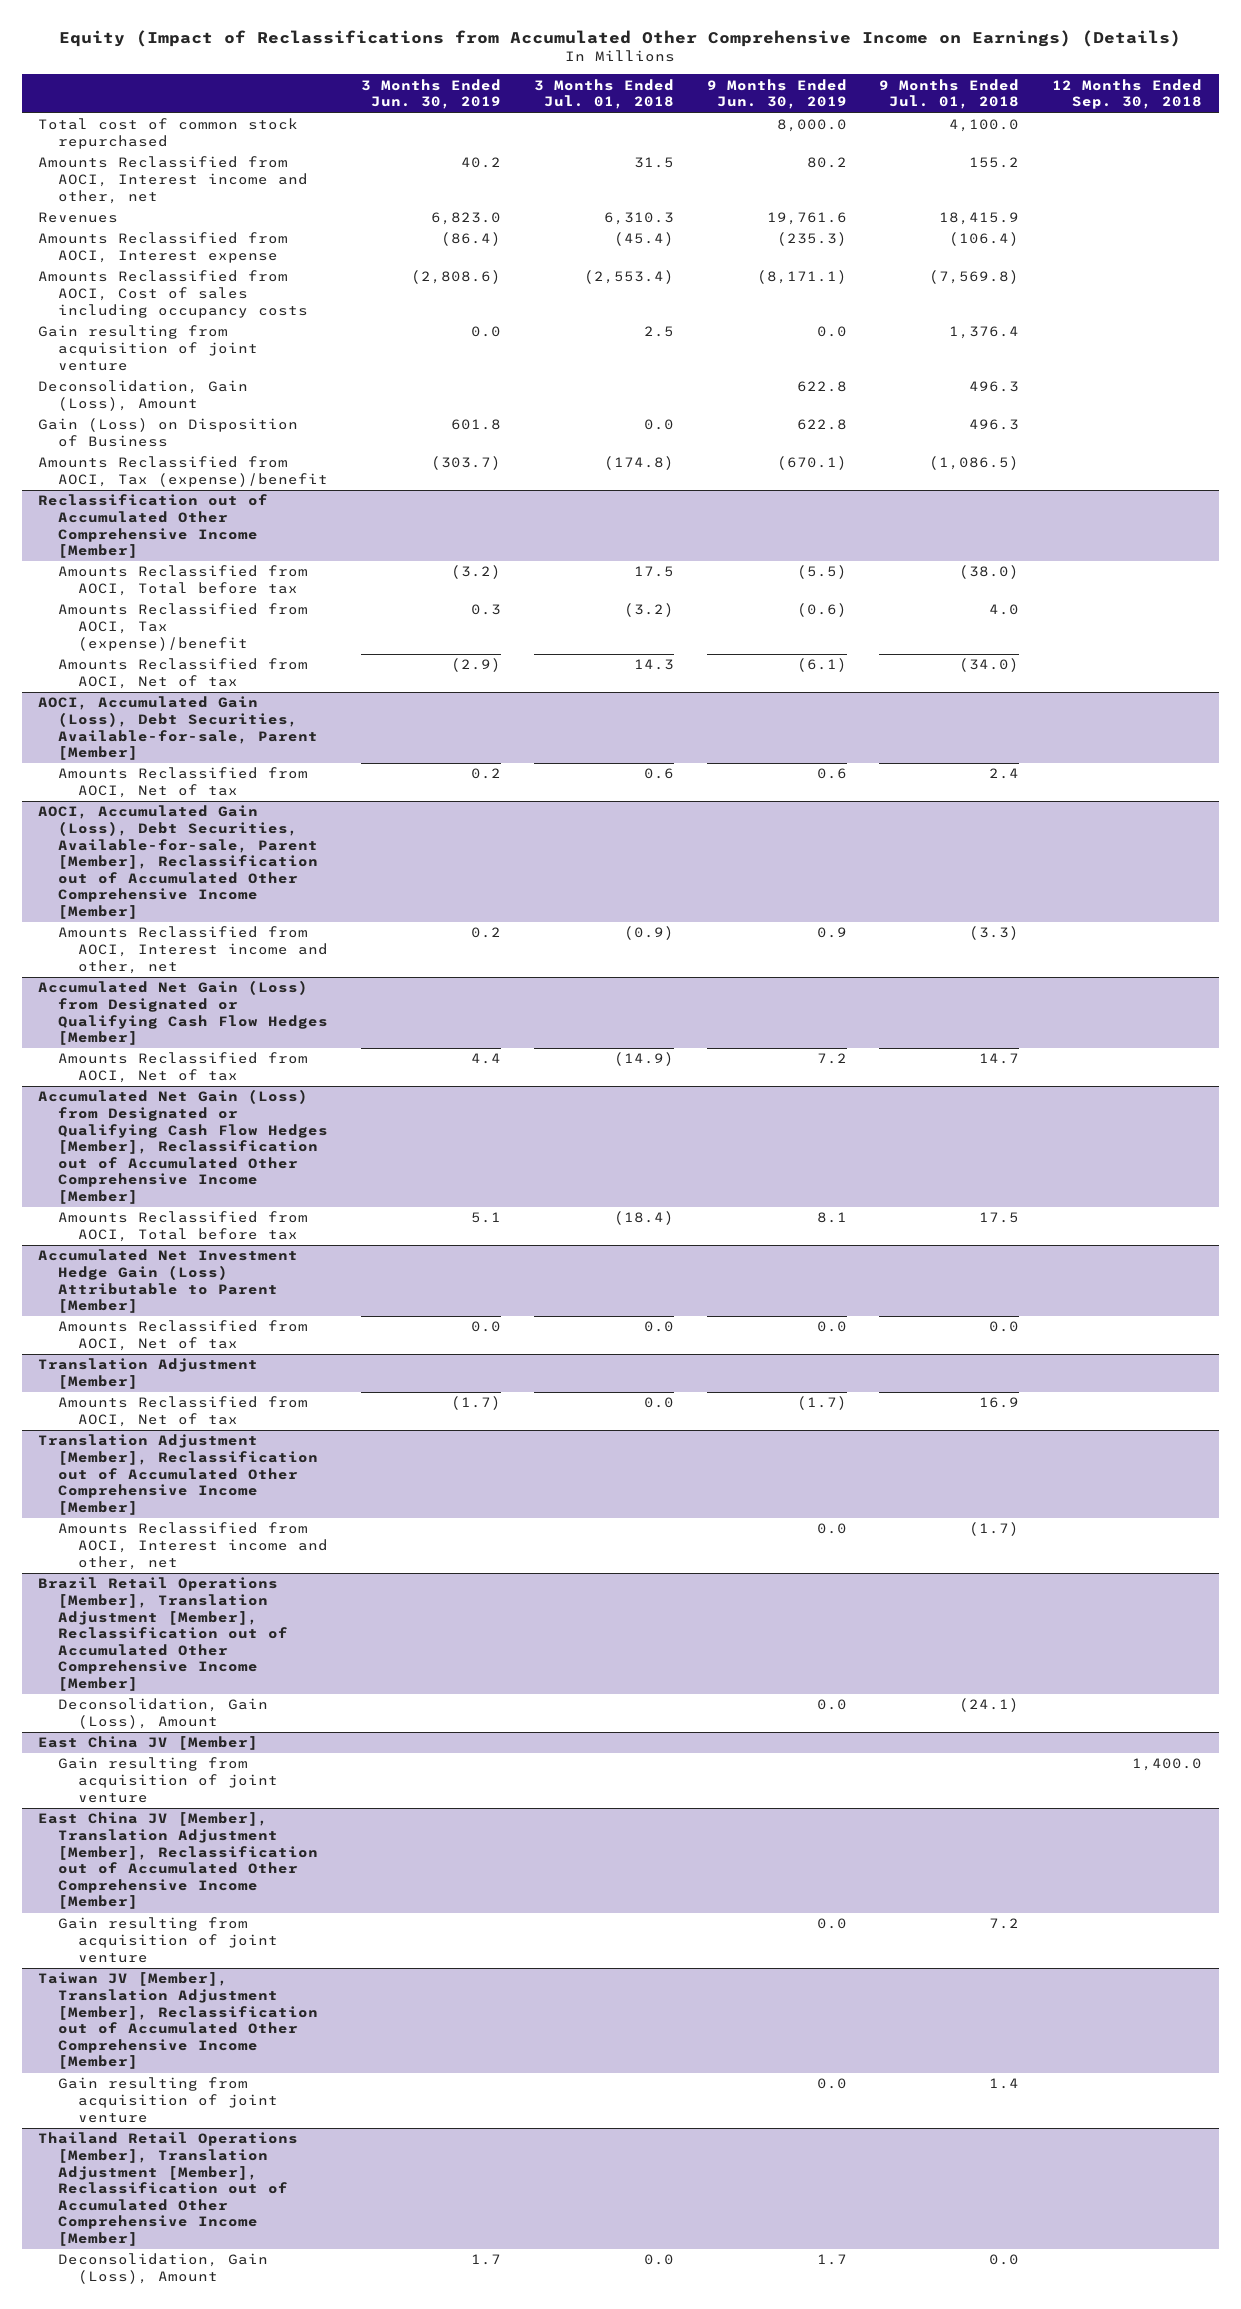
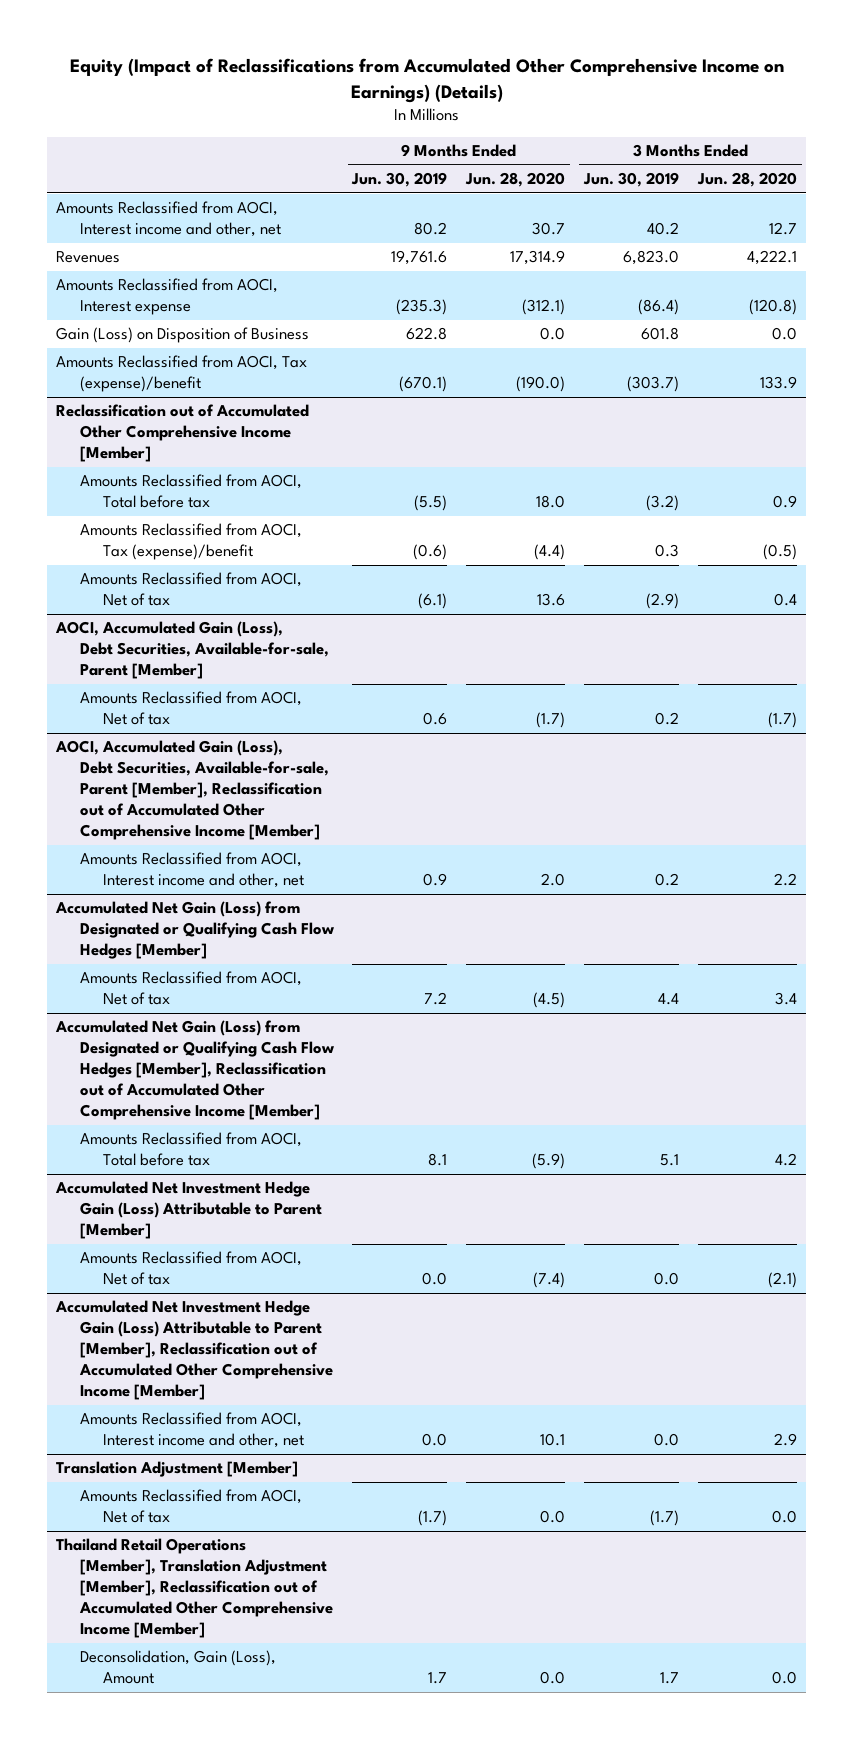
- | 3 Months Ended Jun. 30, 2019 | 3 Months Ended Jul. 01, 2018 | 9 Months Ended Jun. 30, 2019 | 9 Months Ended Jul. 01, 2018 | 12 Months Ended Sep. 30, 2018
+ | 9 Months Ended Jun. 30, 2019 | 9 Months Ended Jun. 28, 2020 | 3 Months Ended Jun. 30, 2019 | 3 Months Ended Jun. 28, 2020
- Total cost of common stock repurchased | | | 8,000.0 | 4,100.0 |
- Amounts Reclassified from AOCI, Cost of sales including occupancy costs | (2,808.6) | (2,553.4) | (8,171.1) | (7,569.8) |
- Gain resulting from acquisition of joint venture | 0.0 | 2.5 | 0.0 | 1,376.4 |
- Deconsolidation, Gain (Loss), Amount | | | 622.8 | 496.3 |
+ Accumulated Net Investment Hedge Gain (Loss) Attributable to Parent [Member], Reclassification out of Accumulated Other Comprehensive Income [Member]
+ Amounts Reclassified from AOCI, Interest income and other, net | 0.0 | 10.1 | 0.0 | 2.9
- Translation Adjustment [Member], Reclassification out of Accumulated Other Comprehensive Income [Member]
- Amounts Reclassified from AOCI, Interest income and other, net | | | 0.0 | (1.7) |
- Brazil Retail Operations [Member], Translation Adjustment [Member], Reclassification out of Accumulated Other Comprehensive Income [Member]
- Deconsolidation, Gain (Loss), Amount | | | 0.0 | (24.1) |
- East China JV [Member]
- Gain resulting from acquisition of joint venture | | | | | 1,400.0
- East China JV [Member], Translation Adjustment [Member], Reclassification out of Accumulated Other Comprehensive Income [Member]
- Gain resulting from acquisition of joint venture | | | 0.0 | 7.2 |
- Taiwan JV [Member], Translation Adjustment [Member], Reclassification out of Accumulated Other Comprehensive Income [Member]
- Gain resulting from acquisition of joint venture | | | 0.0 | 1.4 |

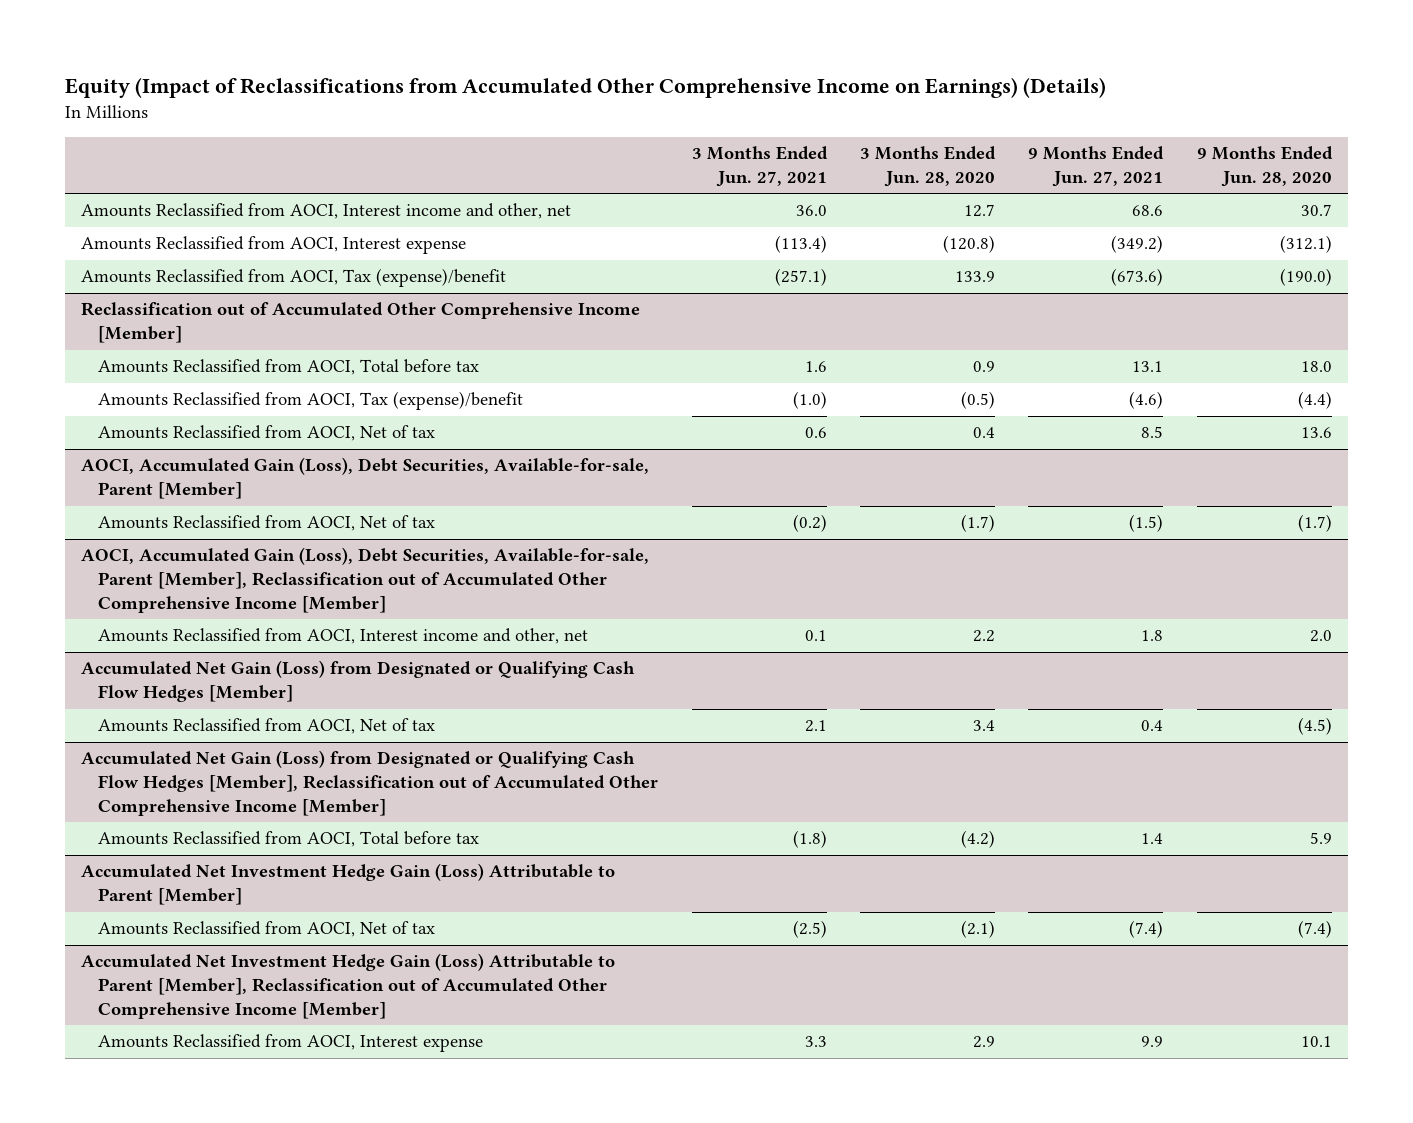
- | 9 Months Ended Jun. 30, 2019 | 9 Months Ended Jun. 28, 2020 | 3 Months Ended Jun. 30, 2019 | 3 Months Ended Jun. 28, 2020
+ | 3 Months Ended Jun. 27, 2021 | 3 Months Ended Jun. 28, 2020 | 9 Months Ended Jun. 27, 2021 | 9 Months Ended Jun. 28, 2020
- Revenues | 19,761.6 | 17,314.9 | 6,823.0 | 4,222.1
- Gain (Loss) on Disposition of Business | 622.8 | 0.0 | 601.8 | 0.0
@ Accumulated Net Gain (Loss) from Designated or Qualifying Cash Flow Hedges [Member], Reclassification out of Accumulated Other Comprehensive Income [Member]
- Amounts Reclassified from AOCI, Total before tax | 8.1 | (5.9) | 5.1 | 4.2
+ Amounts Reclassified from AOCI, Total before tax | (1.8) | (4.2) | 1.4 | 5.9
@ Accumulated Net Investment Hedge Gain (Loss) Attributable to Parent [Member], Reclassification out of Accumulated Other Comprehensive Income [Member]
- Amounts Reclassified from AOCI, Interest income and other, net | 0.0 | 10.1 | 0.0 | 2.9
- Translation Adjustment [Member]
- Amounts Reclassified from AOCI, Net of tax | (1.7) | 0.0 | (1.7) | 0.0
- Thailand Retail Operations [Member], Translation Adjustment [Member], Reclassification out of Accumulated Other Comprehensive Income [Member]
- Deconsolidation, Gain (Loss), Amount | 1.7 | 0.0 | 1.7 | 0.0
@ Accumulated Net Investment Hedge Gain (Loss) Attributable to Parent [Member], Reclassification out of Accumulated Other Comprehensive Income [Member]
+ Amounts Reclassified from AOCI, Interest expense | 3.3 | 2.9 | 9.9 | 10.1

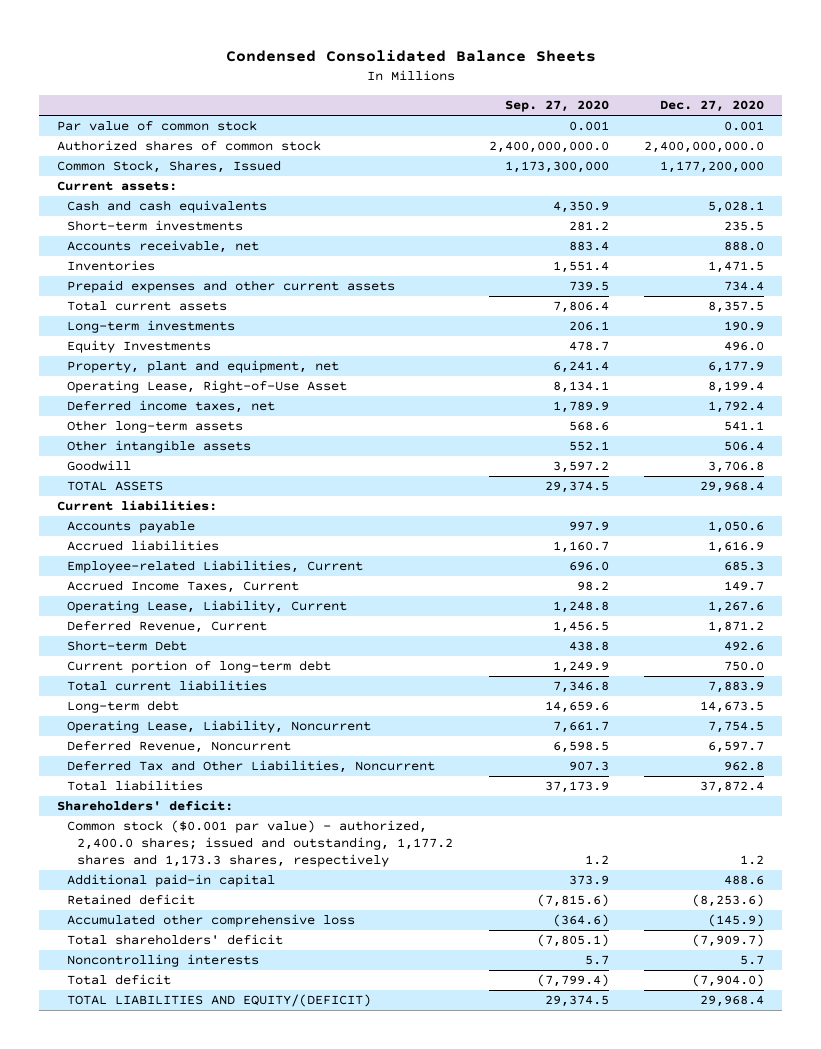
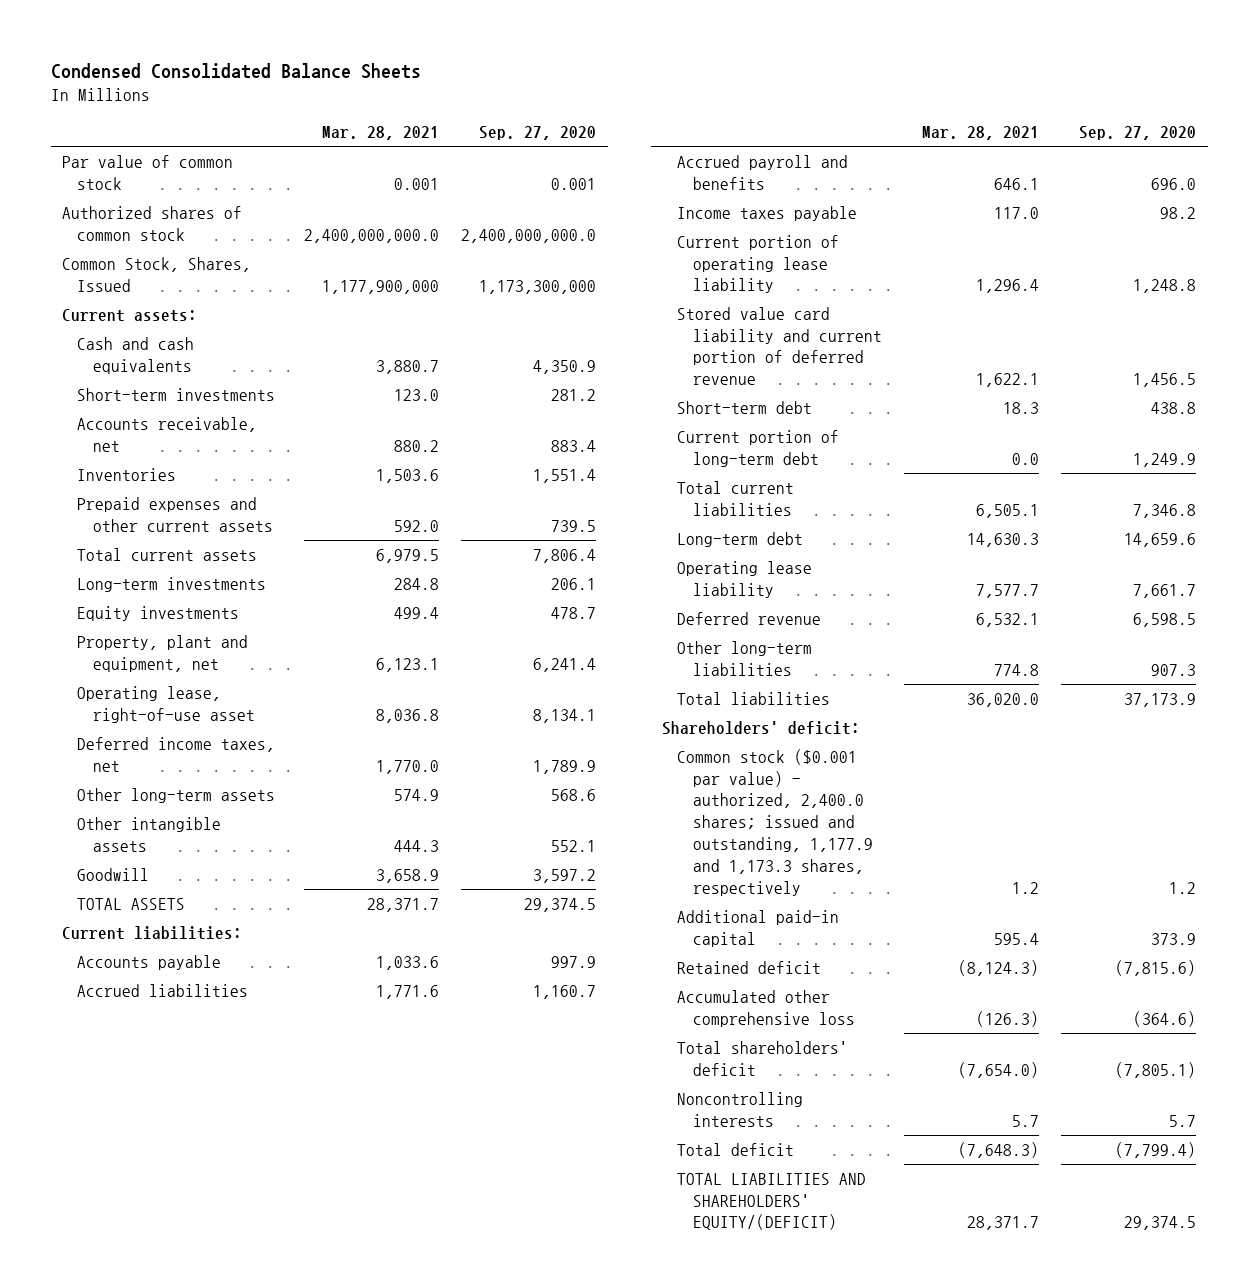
- | Sep. 27, 2020 | Dec. 27, 2020
+ | Mar. 28, 2021 | Sep. 27, 2020
- Equity Investments | 478.7 | 496.0
+ Equity investments | 499.4 | 478.7
- Operating Lease, Right-of-Use Asset | 8,134.1 | 8,199.4
+ Operating lease, right-of-use asset | 8,036.8 | 8,134.1
- Employee-related Liabilities, Current | 696.0 | 685.3
- Accrued Income Taxes, Current | 98.2 | 149.7
- Operating Lease, Liability, Current | 1,248.8 | 1,267.6
- Deferred Revenue, Current | 1,456.5 | 1,871.2
- Short-term Debt | 438.8 | 492.6
+ Accrued payroll and benefits | 646.1 | 696.0
+ Income taxes payable | 117.0 | 98.2
+ Current portion of operating lease liability | 1,296.4 | 1,248.8
+ Stored value card liability and current portion of deferred revenue | 1,622.1 | 1,456.5
+ Short-term debt | 18.3 | 438.8
- Operating Lease, Liability, Noncurrent | 7,661.7 | 7,754.5
- Deferred Revenue, Noncurrent | 6,598.5 | 6,597.7
- Deferred Tax and Other Liabilities, Noncurrent | 907.3 | 962.8
+ Operating lease liability | 7,577.7 | 7,661.7
+ Deferred revenue | 6,532.1 | 6,598.5
+ Other long-term liabilities | 774.8 | 907.3
- Common stock ($0.001 par value) - authorized, 2,400.0 shares; issued and outstanding, 1,177.2 shares and 1,173.3 shares, respectively | 1.2 | 1.2
+ Common stock ($0.001 par value) - authorized, 2,400.0 shares; issued and outstanding, 1,177.9 and 1,173.3 shares, respectively | 1.2 | 1.2
- TOTAL LIABILITIES AND EQUITY/(DEFICIT) | 29,374.5 | 29,968.4
+ TOTAL LIABILITIES AND SHAREHOLDERS' EQUITY/(DEFICIT) | 28,371.7 | 29,374.5

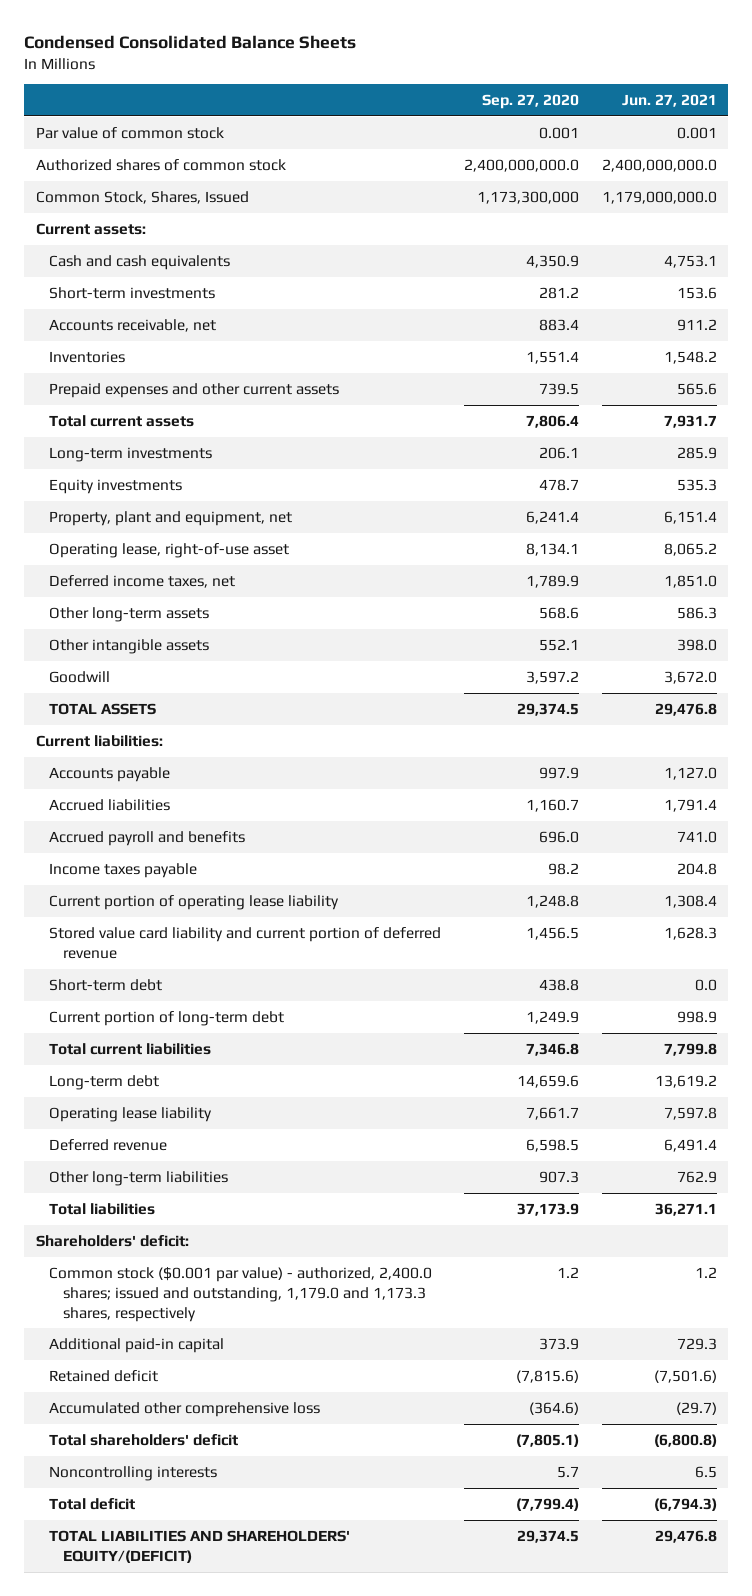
- | Mar. 28, 2021 | Sep. 27, 2020
+ | Sep. 27, 2020 | Jun. 27, 2021
- Common stock ($0.001 par value) - authorized, 2,400.0 shares; issued and outstanding, 1,177.9 and 1,173.3 shares, respectively | 1.2 | 1.2
+ Common stock ($0.001 par value) - authorized, 2,400.0 shares; issued and outstanding, 1,179.0 and 1,173.3 shares, respectively | 1.2 | 1.2

